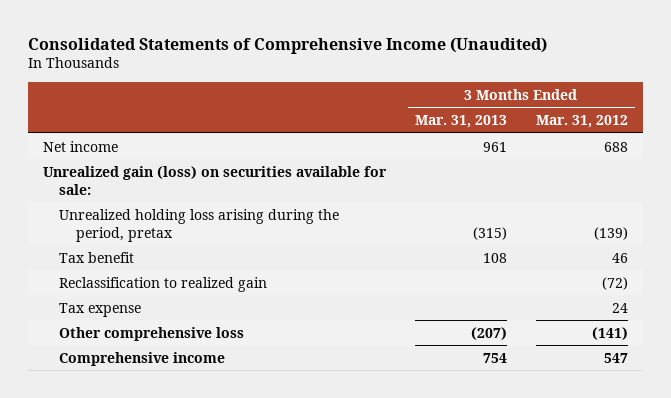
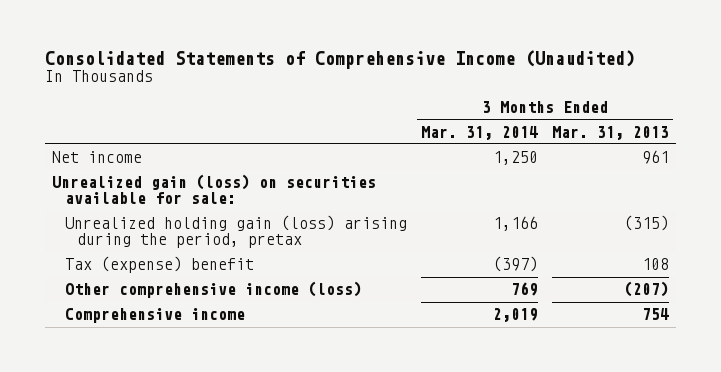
- | 3 Months Ended Mar. 31, 2013 | 3 Months Ended Mar. 31, 2012
+ | 3 Months Ended Mar. 31, 2014 | 3 Months Ended Mar. 31, 2013
- Unrealized holding loss arising during the period, pretax | (315) | (139)
- Tax benefit | 108 | 46
- Reclassification to realized gain | | (72)
- Tax expense | | 24
- Other comprehensive loss | (207) | (141)
+ Unrealized holding gain (loss) arising during the period, pretax | 1,166 | (315)
+ Tax (expense) benefit | (397) | 108
+ Other comprehensive income (loss) | 769 | (207)

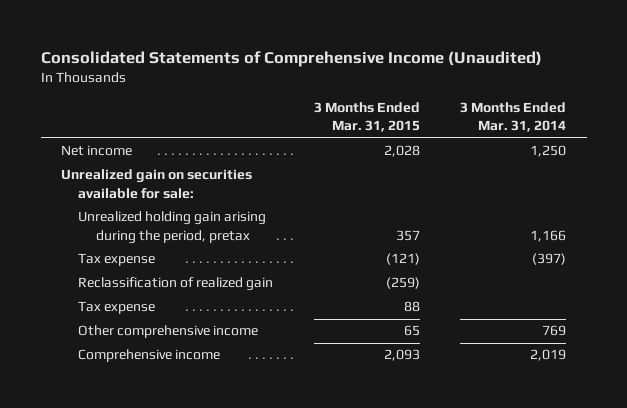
- | 3 Months Ended Mar. 31, 2014 | 3 Months Ended Mar. 31, 2013
+ | 3 Months Ended Mar. 31, 2015 | 3 Months Ended Mar. 31, 2014
- Unrealized gain (loss) on securities available for sale:
- Unrealized holding gain (loss) arising during the period, pretax | 1,166 | (315)
- Tax (expense) benefit | (397) | 108
- Other comprehensive income (loss) | 769 | (207)
+ Unrealized gain on securities available for sale:
+ Unrealized holding gain arising during the period, pretax | 357 | 1,166
+ Tax expense | (121) | (397)
+ Reclassification of realized gain | (259) |
+ Tax expense | 88 |
+ Other comprehensive income | 65 | 769

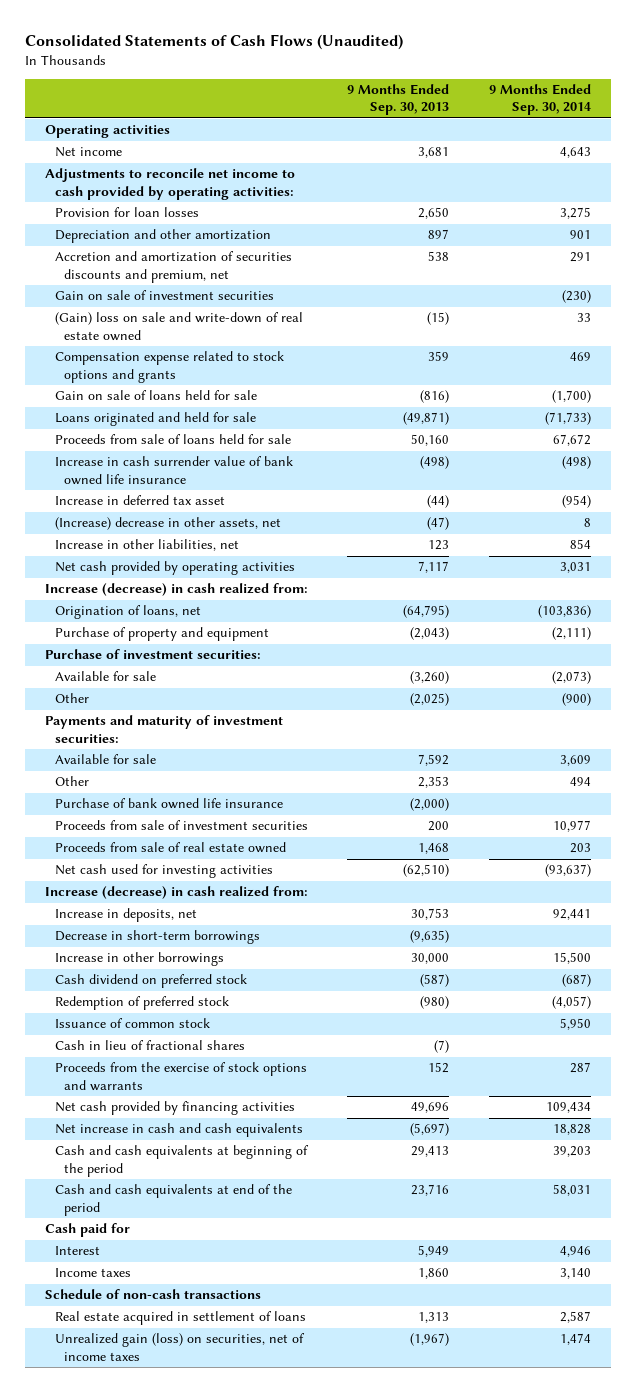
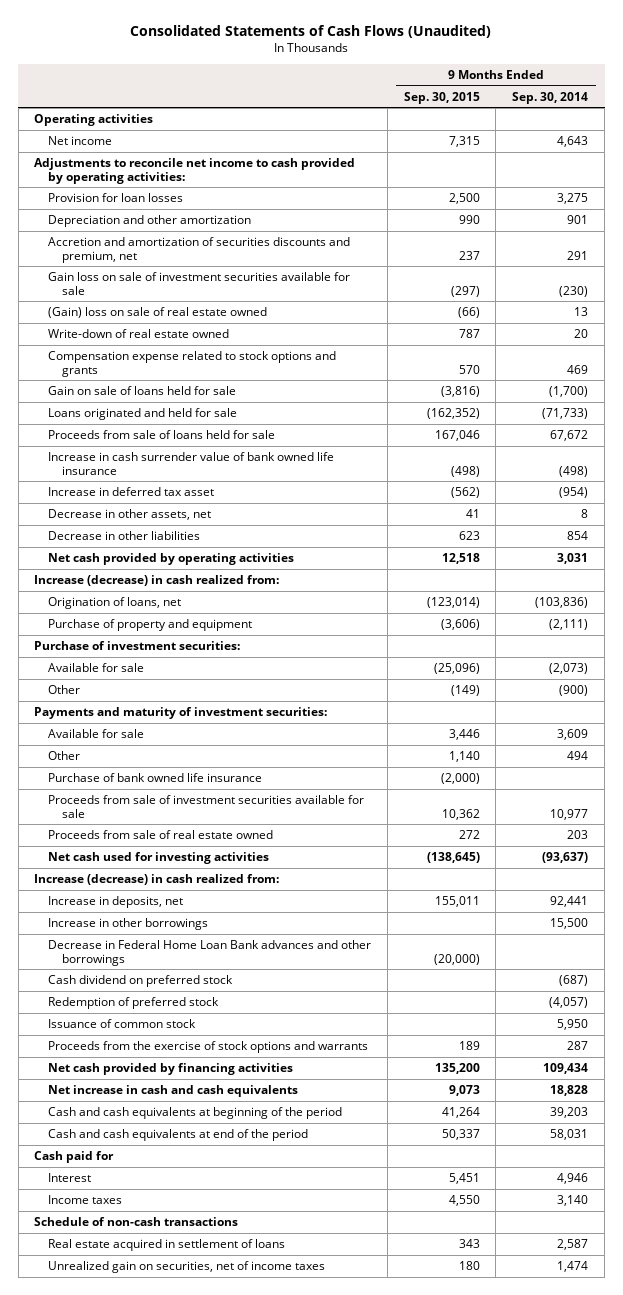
- | 9 Months Ended Sep. 30, 2013 | 9 Months Ended Sep. 30, 2014
+ | 9 Months Ended Sep. 30, 2015 | 9 Months Ended Sep. 30, 2014
- Gain on sale of investment securities | | (230)
- (Gain) loss on sale and write-down of real estate owned | (15) | 33
+ Gain loss on sale of investment securities available for sale | (297) | (230)
+ (Gain) loss on sale of real estate owned | (66) | 13
+ Write-down of real estate owned | 787 | 20
- (Increase) decrease in other assets, net | (47) | 8
- Increase in other liabilities, net | 123 | 854
+ Decrease in other assets, net | 41 | 8
+ Decrease in other liabilities | 623 | 854
- Proceeds from sale of investment securities | 200 | 10,977
+ Proceeds from sale of investment securities available for sale | 10,362 | 10,977
- Decrease in short-term borrowings | (9,635) |
+ Decrease in Federal Home Loan Bank advances and other borrowings | (20,000) |
- Cash in lieu of fractional shares | (7) |
- Unrealized gain (loss) on securities, net of income taxes | (1,967) | 1,474
+ Unrealized gain on securities, net of income taxes | 180 | 1,474

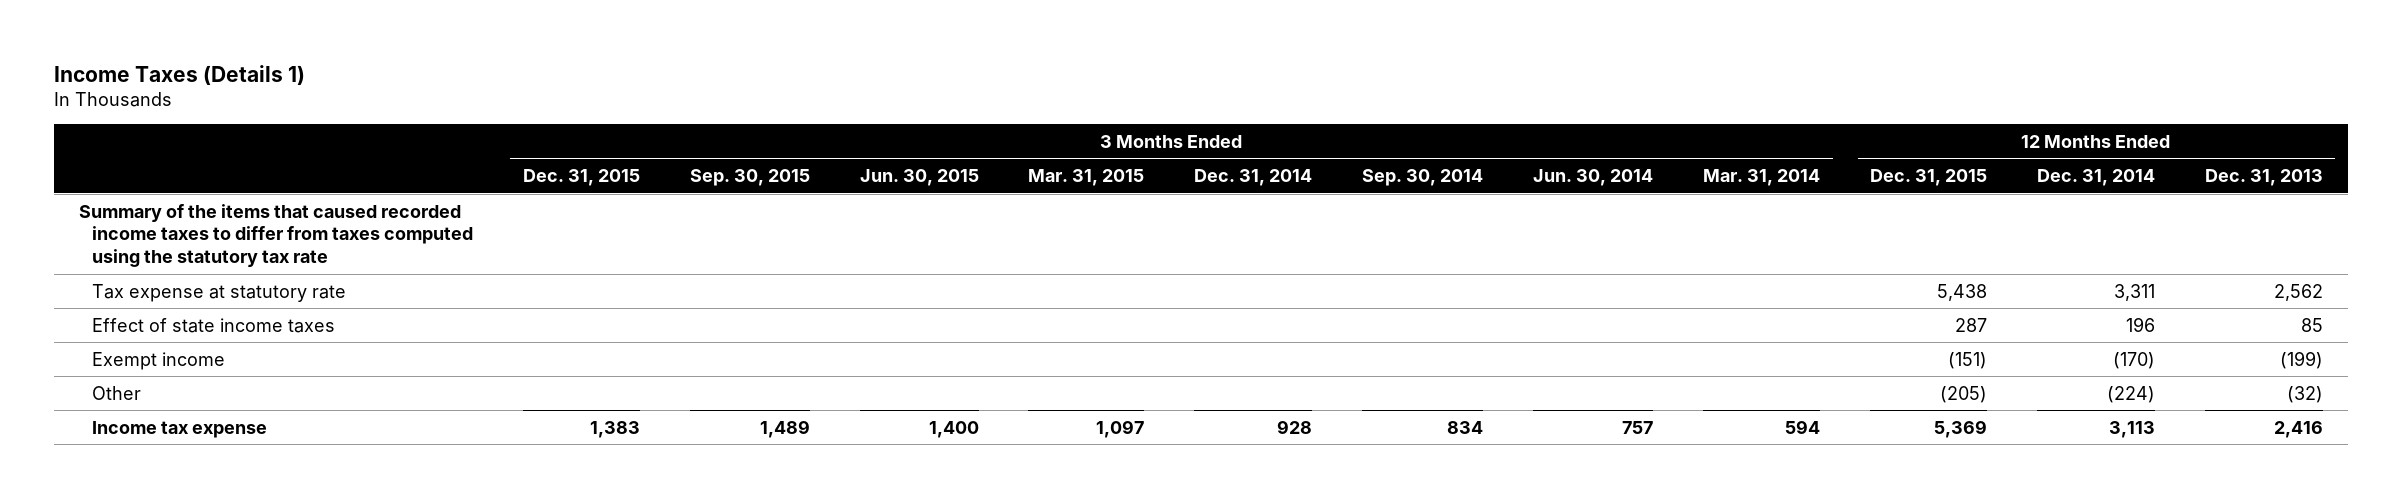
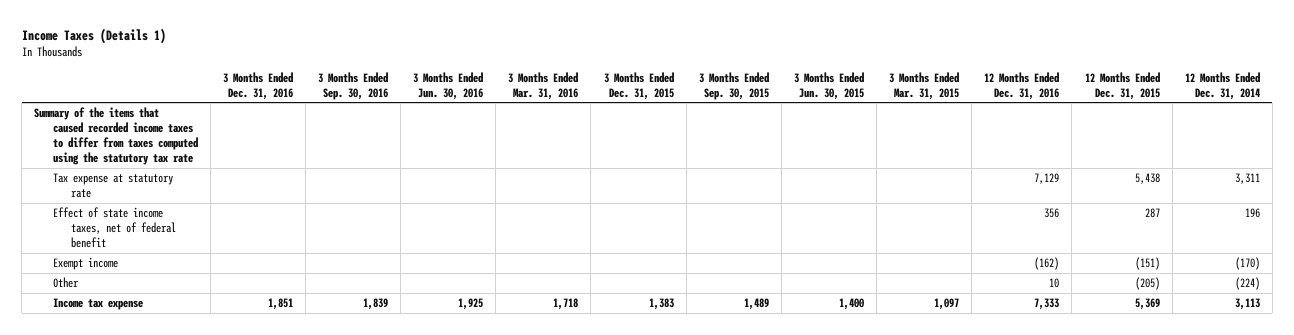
- | 3 Months Ended Dec. 31, 2015 | 3 Months Ended Sep. 30, 2015 | 3 Months Ended Jun. 30, 2015 | 3 Months Ended Mar. 31, 2015 | 3 Months Ended Dec. 31, 2014 | 3 Months Ended Sep. 30, 2014 | 3 Months Ended Jun. 30, 2014 | 3 Months Ended Mar. 31, 2014 | 12 Months Ended Dec. 31, 2015 | 12 Months Ended Dec. 31, 2014 | 12 Months Ended Dec. 31, 2013
+ | 3 Months Ended Dec. 31, 2016 | 3 Months Ended Sep. 30, 2016 | 3 Months Ended Jun. 30, 2016 | 3 Months Ended Mar. 31, 2016 | 3 Months Ended Dec. 31, 2015 | 3 Months Ended Sep. 30, 2015 | 3 Months Ended Jun. 30, 2015 | 3 Months Ended Mar. 31, 2015 | 12 Months Ended Dec. 31, 2016 | 12 Months Ended Dec. 31, 2015 | 12 Months Ended Dec. 31, 2014
- Effect of state income taxes | | | | | | | | | 287 | 196 | 85
+ Effect of state income taxes, net of federal benefit | | | | | | | | | 356 | 287 | 196

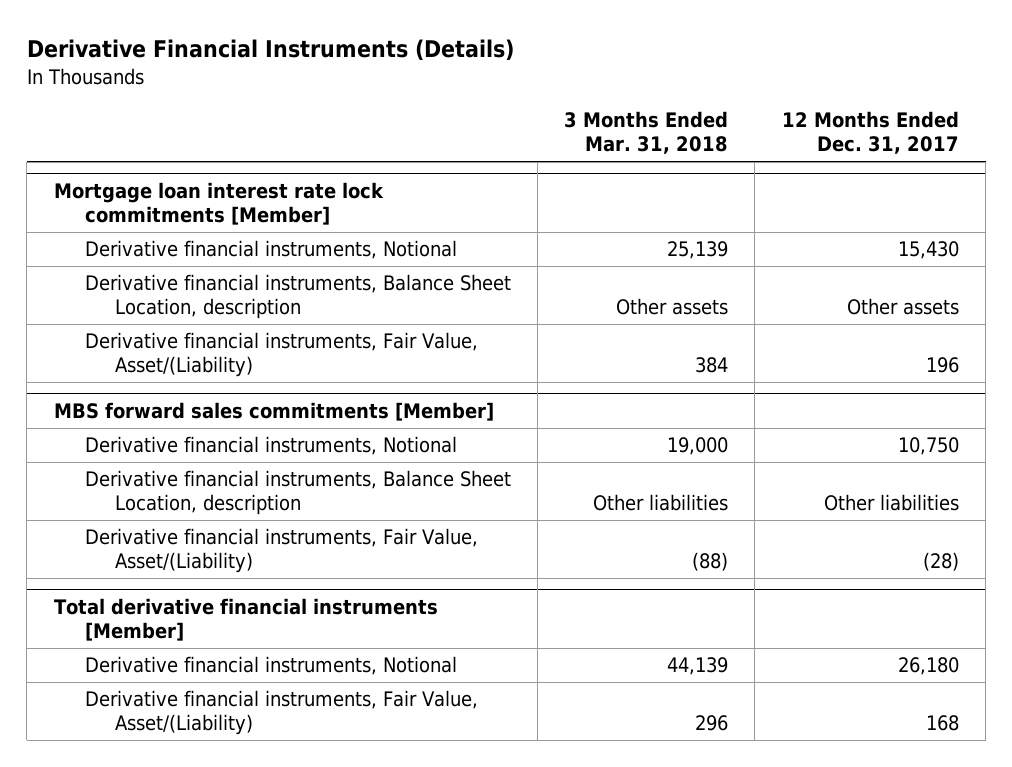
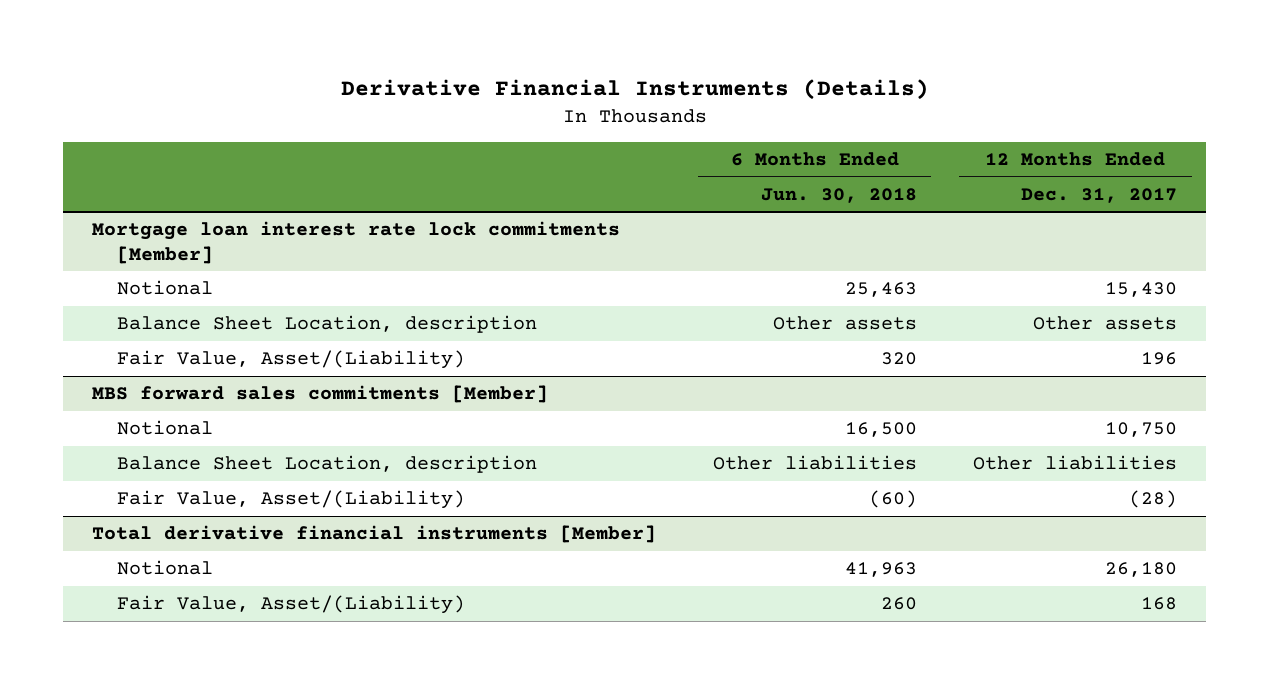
- | 3 Months Ended Mar. 31, 2018 | 12 Months Ended Dec. 31, 2017
+ | 6 Months Ended Jun. 30, 2018 | 12 Months Ended Dec. 31, 2017
@ Mortgage loan interest rate lock commitments [Member]
- Derivative financial instruments, Notional | 25,139 | 15,430
- Derivative financial instruments, Balance Sheet Location, description | Other assets | Other assets
- Derivative financial instruments, Fair Value, Asset/(Liability) | 384 | 196
+ Notional | 25,463 | 15,430
+ Balance Sheet Location, description | Other assets | Other assets
+ Fair Value, Asset/(Liability) | 320 | 196
@ MBS forward sales commitments [Member]
- Derivative financial instruments, Notional | 19,000 | 10,750
- Derivative financial instruments, Balance Sheet Location, description | Other liabilities | Other liabilities
- Derivative financial instruments, Fair Value, Asset/(Liability) | (88) | (28)
+ Notional | 16,500 | 10,750
+ Balance Sheet Location, description | Other liabilities | Other liabilities
+ Fair Value, Asset/(Liability) | (60) | (28)
@ Total derivative financial instruments [Member]
- Derivative financial instruments, Notional | 44,139 | 26,180
- Derivative financial instruments, Fair Value, Asset/(Liability) | 296 | 168
+ Notional | 41,963 | 26,180
+ Fair Value, Asset/(Liability) | 260 | 168

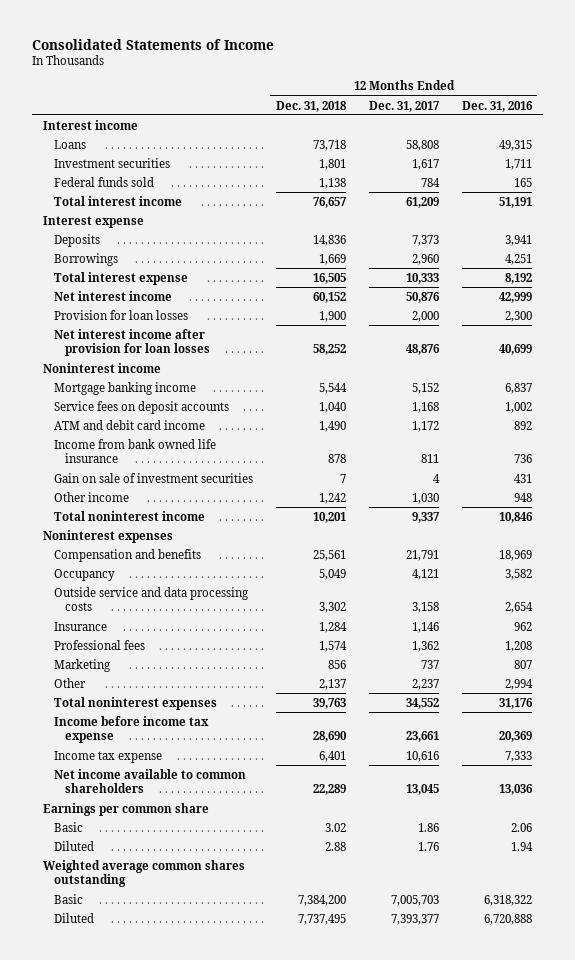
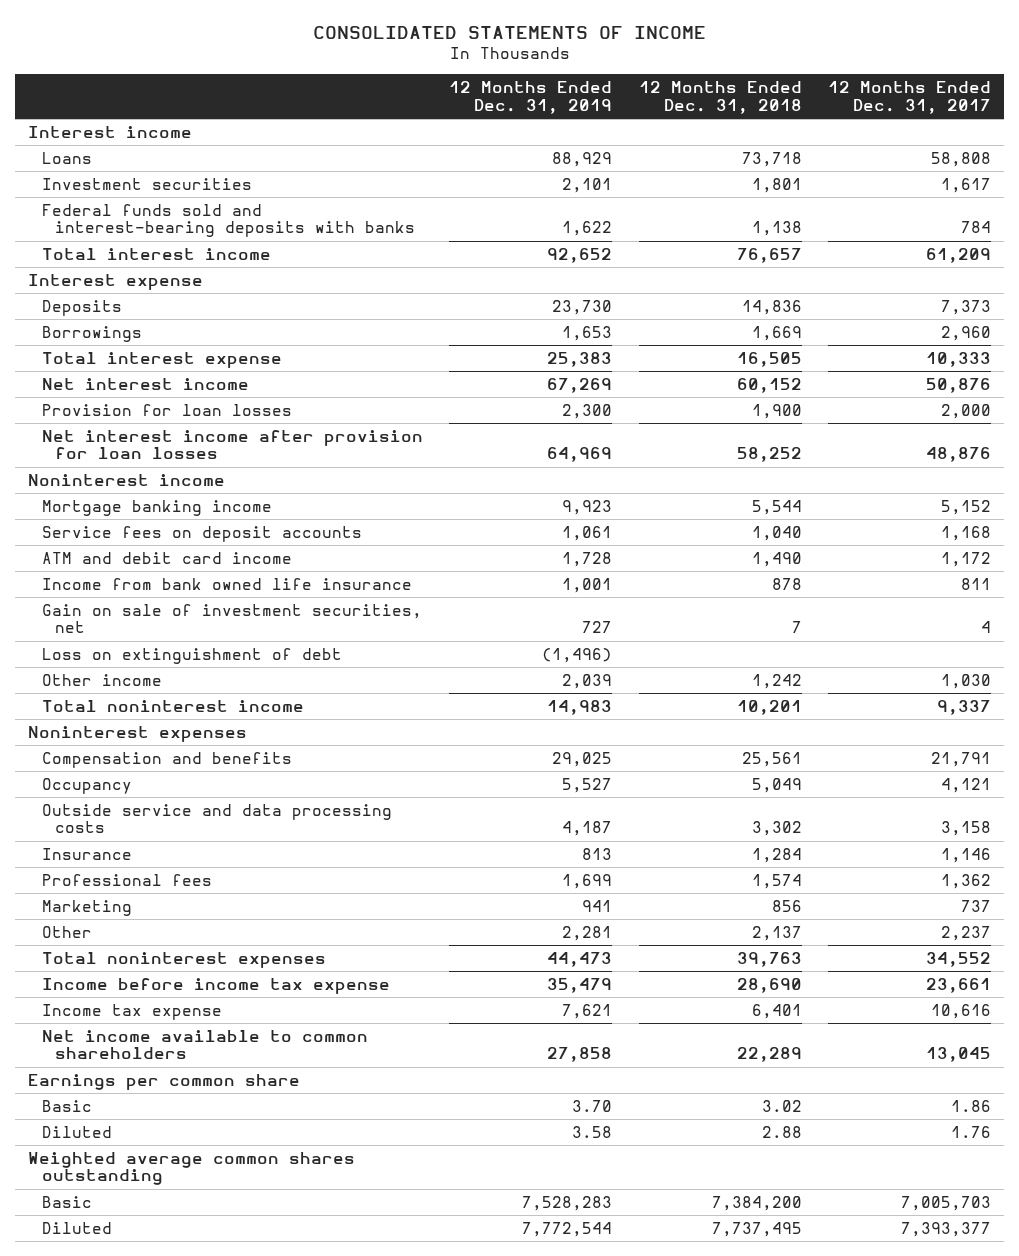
- Consolidated Statements of Income
+ CONSOLIDATED STATEMENTS OF INCOME
- | 12 Months Ended Dec. 31, 2018 | 12 Months Ended Dec. 31, 2017 | 12 Months Ended Dec. 31, 2016
+ | 12 Months Ended Dec. 31, 2019 | 12 Months Ended Dec. 31, 2018 | 12 Months Ended Dec. 31, 2017
- Federal funds sold | 1,138 | 784 | 165
+ Federal funds sold and interest-bearing deposits with banks | 1,622 | 1,138 | 784
- Gain on sale of investment securities | 7 | 4 | 431
+ Gain on sale of investment securities, net | 727 | 7 | 4
+ Loss on extinguishment of debt | (1,496) | |

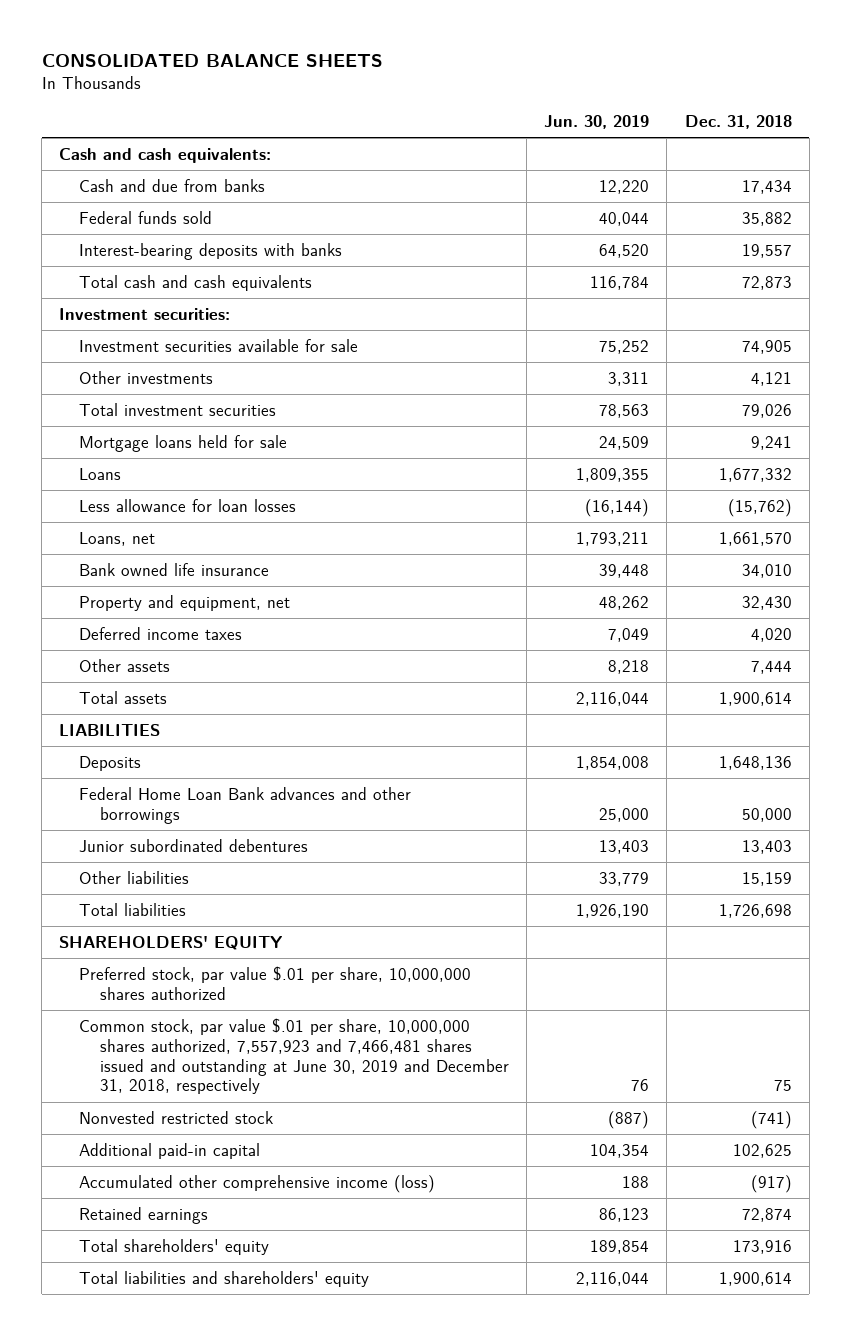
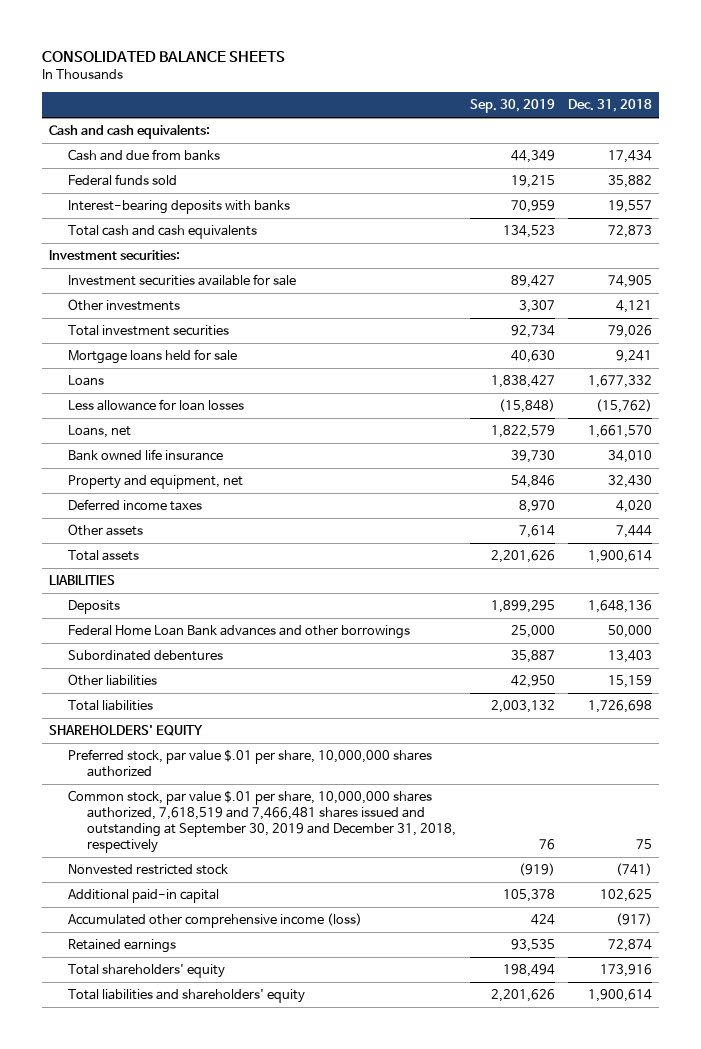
- | Jun. 30, 2019 | Dec. 31, 2018
+ | Sep. 30, 2019 | Dec. 31, 2018
- Junior subordinated debentures | 13,403 | 13,403
+ Subordinated debentures | 35,887 | 13,403
- Common stock, par value $.01 per share, 10,000,000 shares authorized, 7,557,923 and 7,466,481 shares issued and outstanding at June 30, 2019 and December 31, 2018, respectively | 76 | 75
+ Common stock, par value $.01 per share, 10,000,000 shares authorized, 7,618,519 and 7,466,481 shares issued and outstanding at September 30, 2019 and December 31, 2018, respectively | 76 | 75

